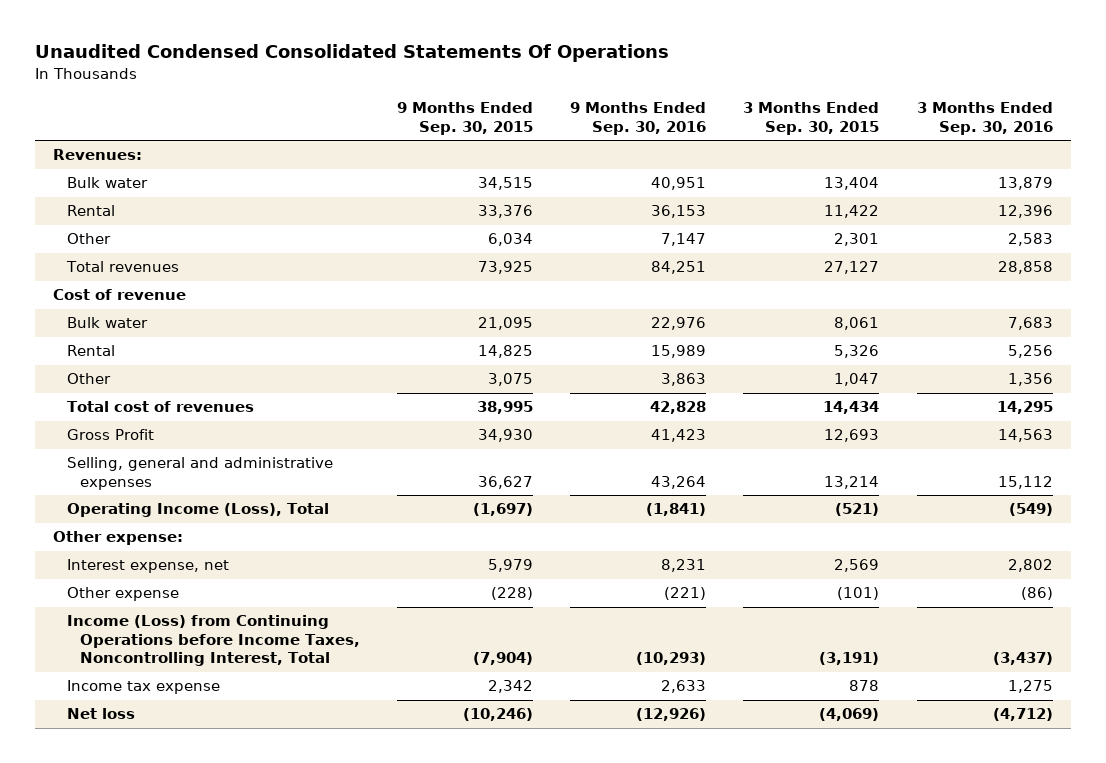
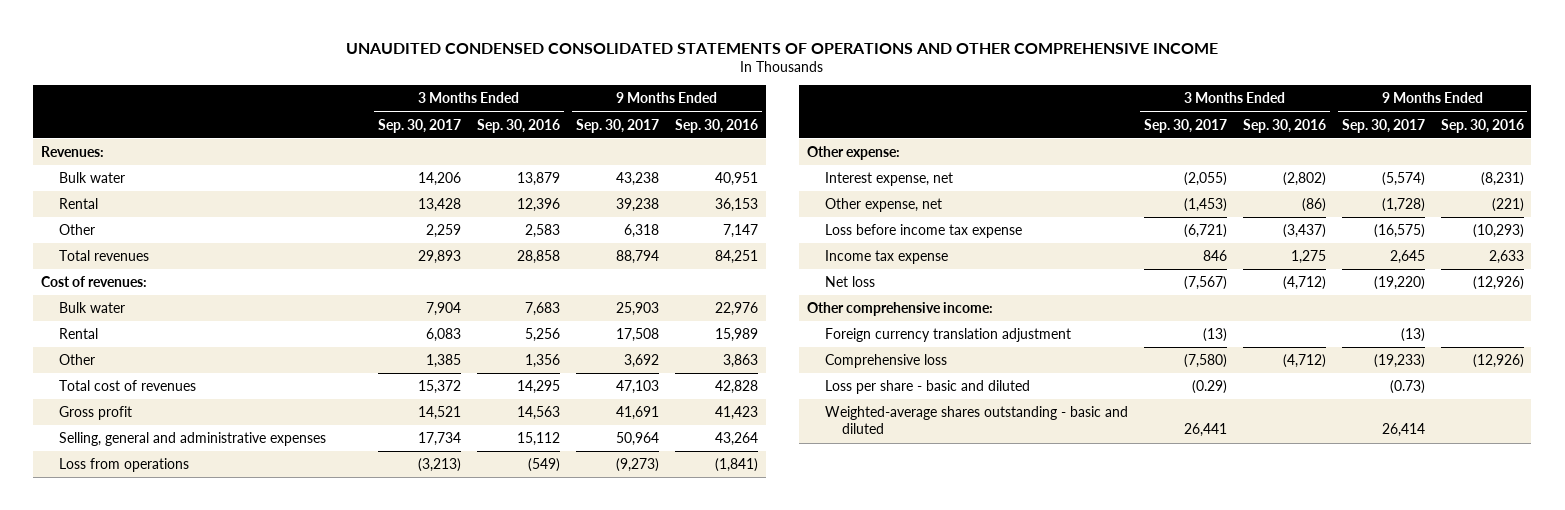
- Unaudited Condensed Consolidated Statements Of Operations
+ UNAUDITED CONDENSED CONSOLIDATED STATEMENTS OF OPERATIONS AND OTHER COMPREHENSIVE INCOME
- | 9 Months Ended Sep. 30, 2015 | 9 Months Ended Sep. 30, 2016 | 3 Months Ended Sep. 30, 2015 | 3 Months Ended Sep. 30, 2016
+ | 3 Months Ended Sep. 30, 2017 | 3 Months Ended Sep. 30, 2016 | 9 Months Ended Sep. 30, 2017 | 9 Months Ended Sep. 30, 2016
- Cost of revenue
+ Cost of revenues:
- Gross Profit | 34,930 | 41,423 | 12,693 | 14,563
+ Gross profit | 14,521 | 14,563 | 41,691 | 41,423
- Operating Income (Loss), Total | (1,697) | (1,841) | (521) | (549)
+ Loss from operations | (3,213) | (549) | (9,273) | (1,841)
- Interest expense, net | 5,979 | 8,231 | 2,569 | 2,802
- Other expense | (228) | (221) | (101) | (86)
- Income (Loss) from Continuing Operations before Income Taxes, Noncontrolling Interest, Total | (7,904) | (10,293) | (3,191) | (3,437)
+ Interest expense, net | (2,055) | (2,802) | (5,574) | (8,231)
+ Other expense, net | (1,453) | (86) | (1,728) | (221)
+ Loss before income tax expense | (6,721) | (3,437) | (16,575) | (10,293)
+ Other comprehensive income:
+ Foreign currency translation adjustment | (13) | | (13) |
+ Comprehensive loss | (7,580) | (4,712) | (19,233) | (12,926)
+ Loss per share - basic and diluted | (0.29) | | (0.73) |
+ Weighted-average shares outstanding - basic and diluted | 26,441 | | 26,414 |

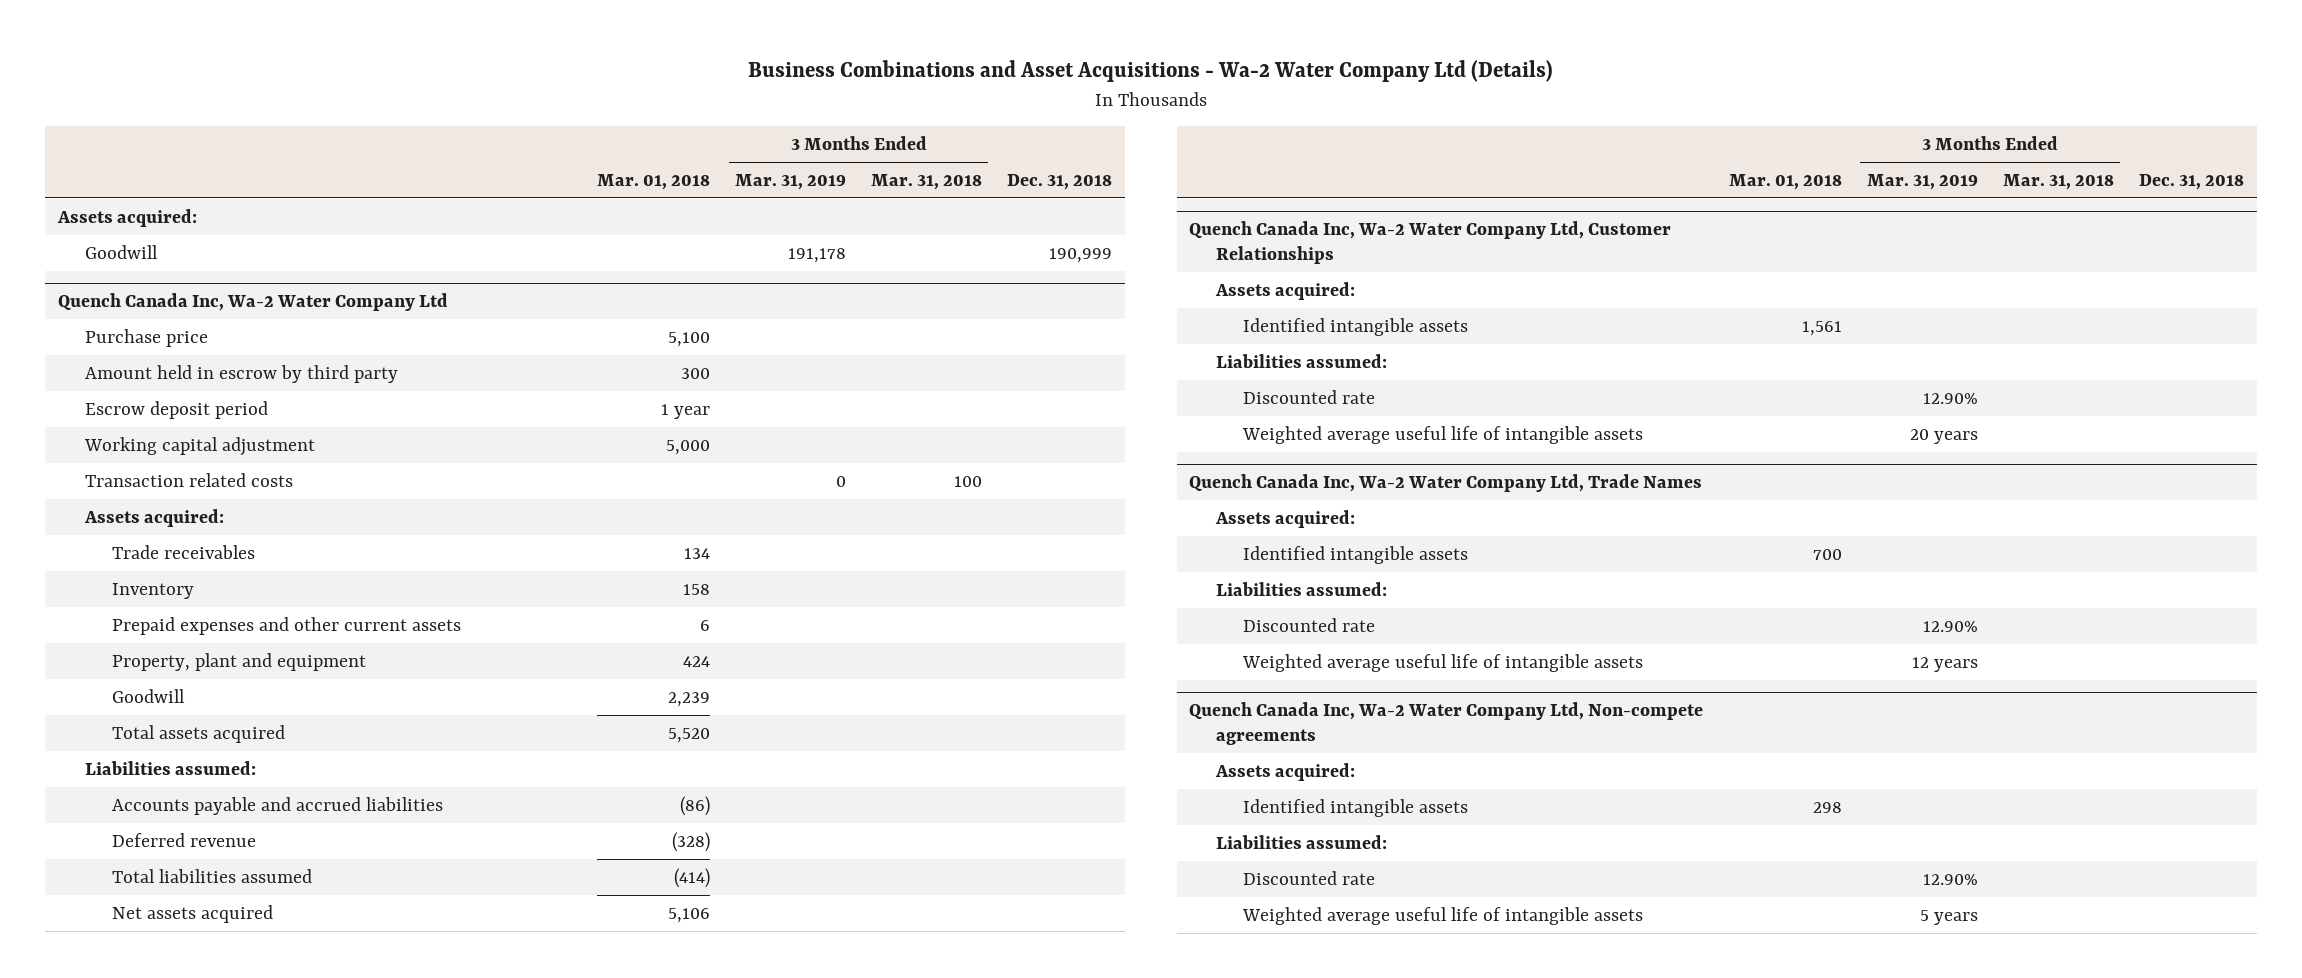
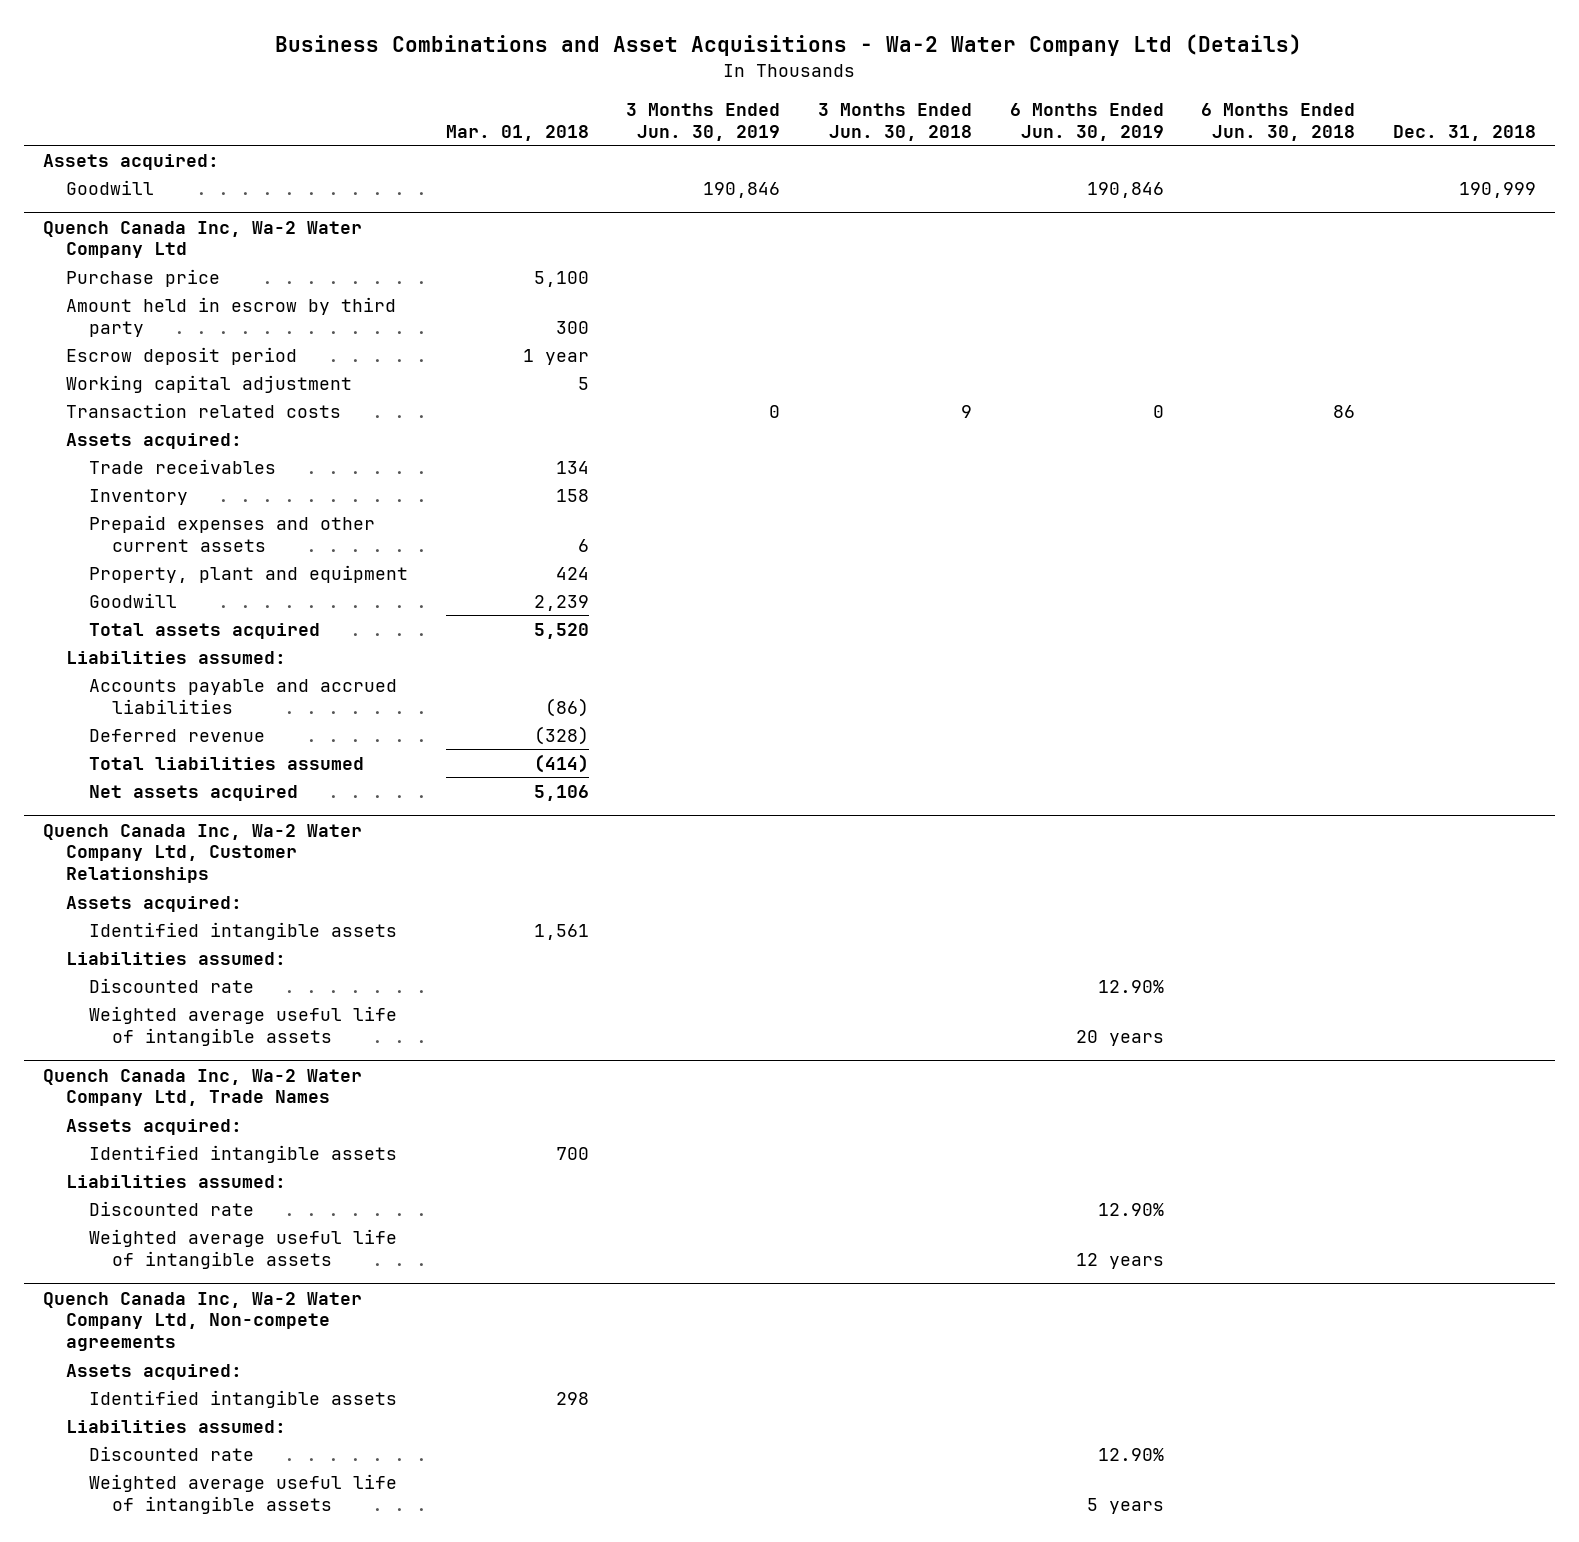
- | Mar. 01, 2018 | 3 Months Ended Mar. 31, 2019 | 3 Months Ended Mar. 31, 2018 | Dec. 31, 2018
+ | Mar. 01, 2018 | 3 Months Ended Jun. 30, 2019 | 3 Months Ended Jun. 30, 2018 | 6 Months Ended Jun. 30, 2019 | 6 Months Ended Jun. 30, 2018 | Dec. 31, 2018
@ Quench Canada Inc, Wa-2 Water Company Ltd
- Working capital adjustment | 5,000 | | |
+ Working capital adjustment | 5 | | | | |

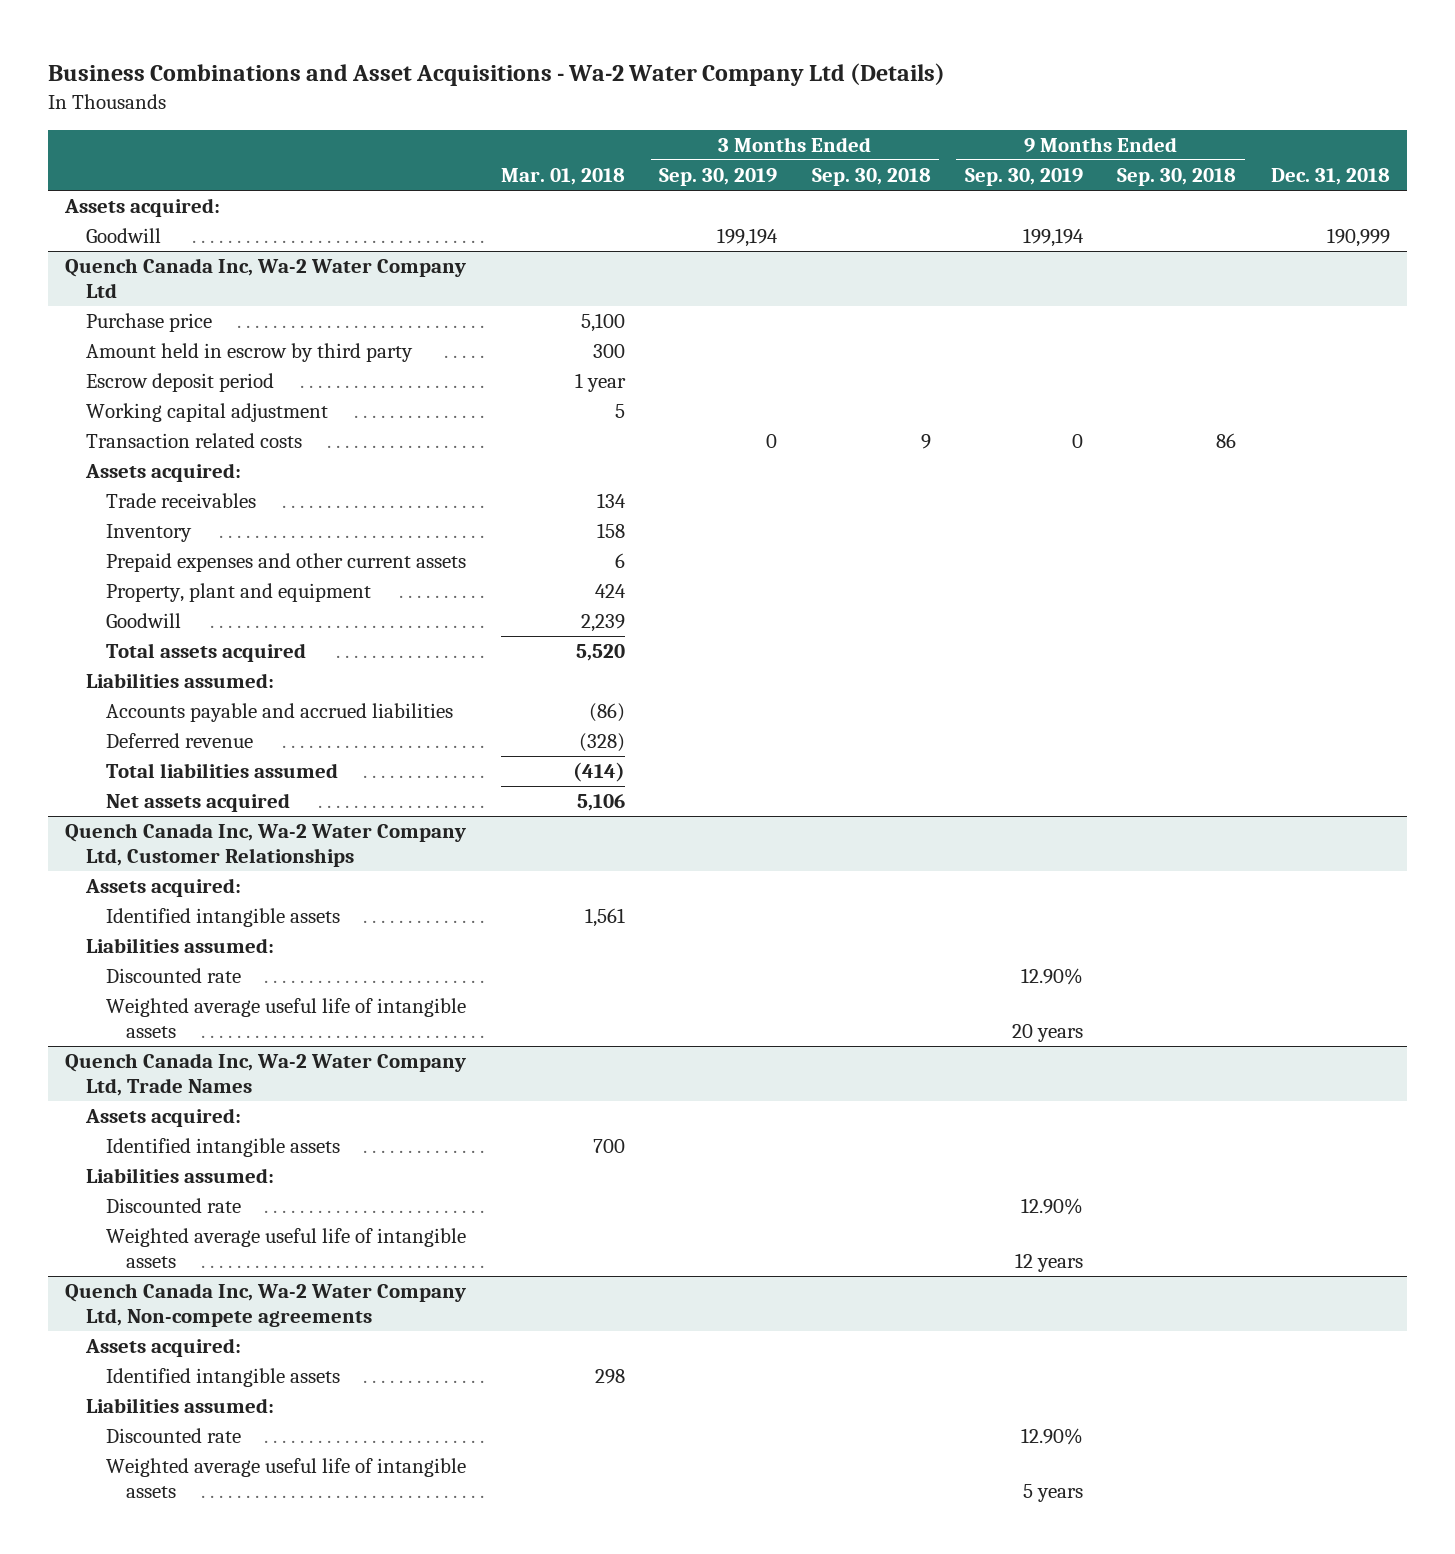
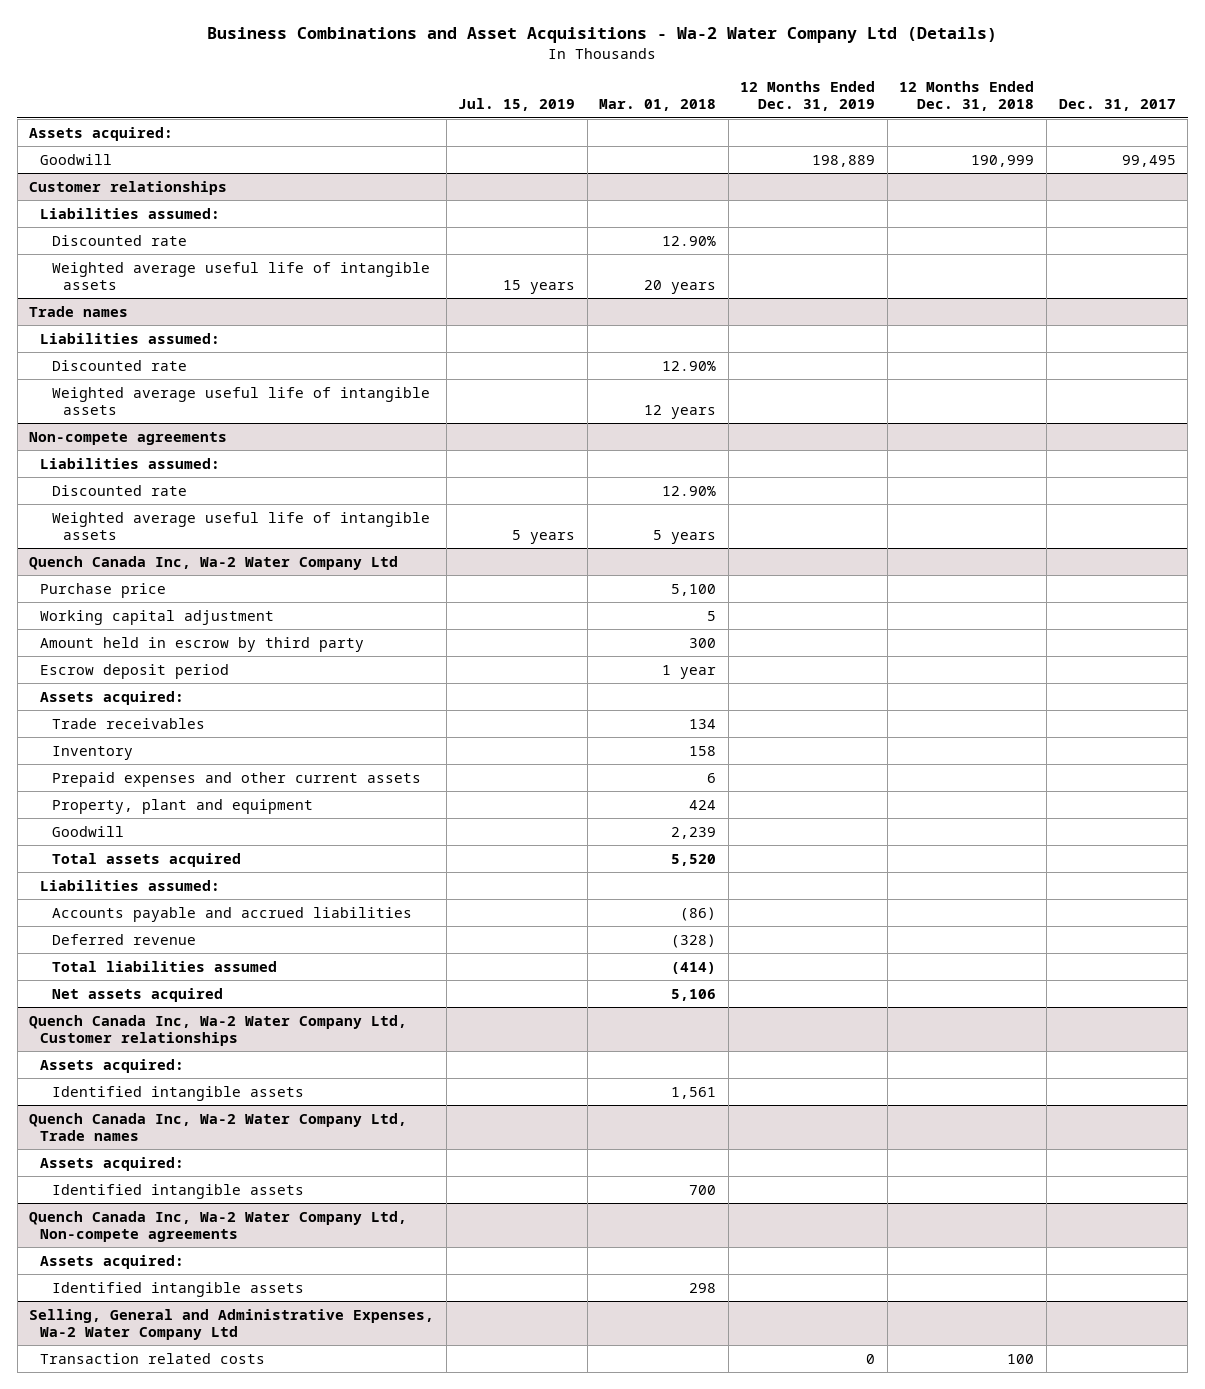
- | Mar. 01, 2018 | 3 Months Ended Sep. 30, 2019 | 3 Months Ended Sep. 30, 2018 | 9 Months Ended Sep. 30, 2019 | 9 Months Ended Sep. 30, 2018 | Dec. 31, 2018
+ | Jul. 15, 2019 | Mar. 01, 2018 | 12 Months Ended Dec. 31, 2019 | 12 Months Ended Dec. 31, 2018 | Dec. 31, 2017
+ Customer relationships
+ Liabilities assumed:
+ Discounted rate | | 12.90% | | |
+ Weighted average useful life of intangible assets | 15 years | 20 years | | |
+ Trade names
+ Liabilities assumed:
+ Discounted rate | | 12.90% | | |
+ Weighted average useful life of intangible assets | | 12 years | | |
+ Non-compete agreements
+ Liabilities assumed:
+ Discounted rate | | 12.90% | | |
+ Weighted average useful life of intangible assets | 5 years | 5 years | | |
@ Quench Canada Inc, Wa-2 Water Company Ltd
moved up: Working capital adjustment | | 5 | | |
- Transaction related costs | | 0 | 9 | 0 | 86 |
- Quench Canada Inc, Wa-2 Water Company Ltd, Customer Relationships
+ Quench Canada Inc, Wa-2 Water Company Ltd, Customer relationships
- Liabilities assumed:
- Discounted rate | | | | 12.90% | |
- Weighted average useful life of intangible assets | | | | 20 years | |
- Quench Canada Inc, Wa-2 Water Company Ltd, Trade Names
+ Quench Canada Inc, Wa-2 Water Company Ltd, Trade names
- Liabilities assumed:
- Discounted rate | | | | 12.90% | |
- Weighted average useful life of intangible assets | | | | 12 years | |
@ Quench Canada Inc, Wa-2 Water Company Ltd, Non-compete agreements
- Liabilities assumed:
- Discounted rate | | | | 12.90% | |
- Weighted average useful life of intangible assets | | | | 5 years | |
+ Selling, General and Administrative Expenses, Wa-2 Water Company Ltd
+ Transaction related costs | | | 0 | 100 |

